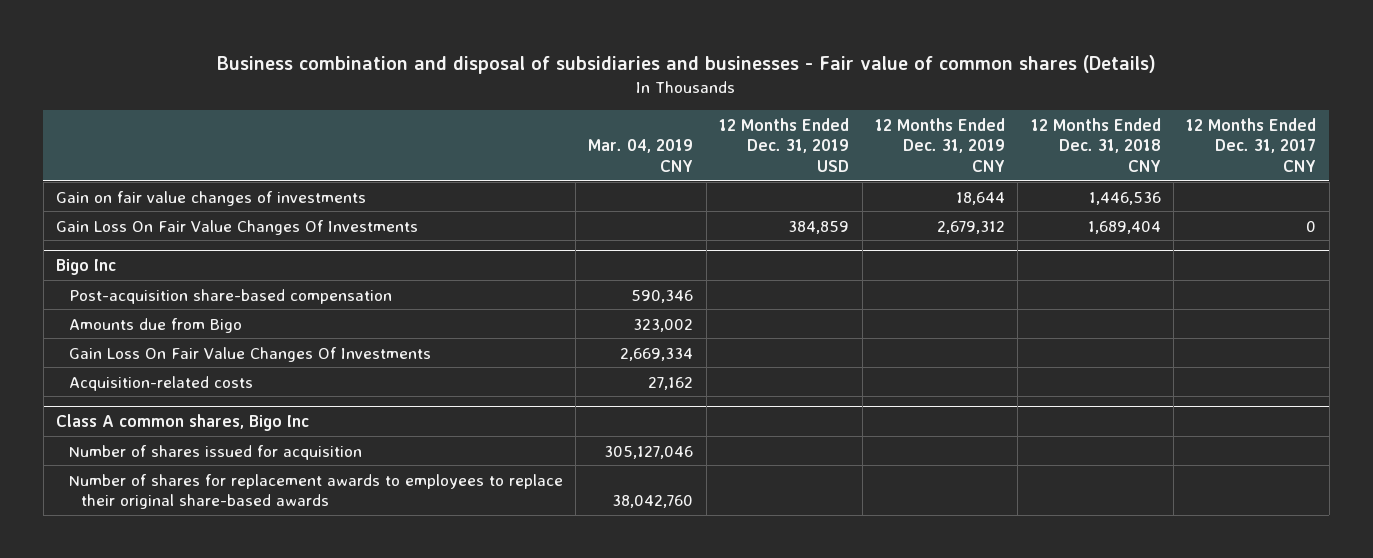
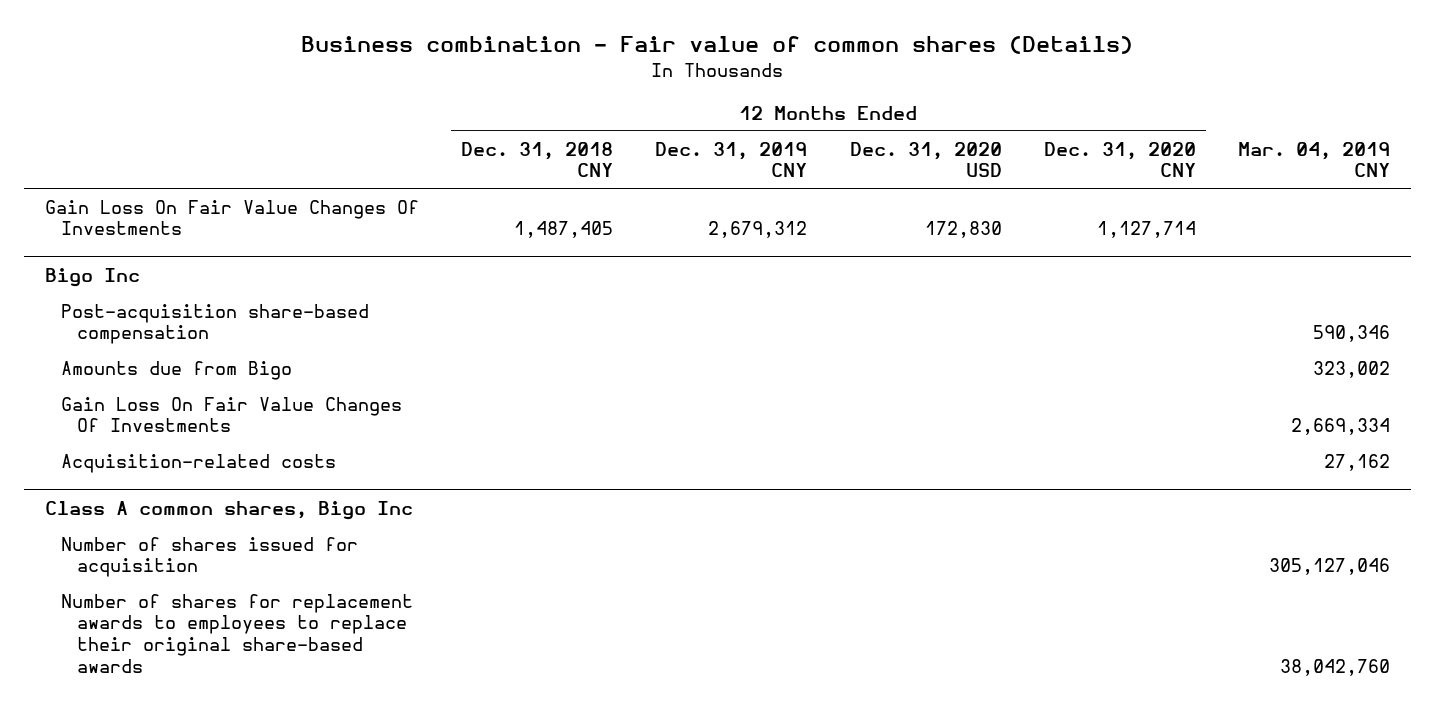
- Business combination and disposal of subsidiaries and businesses - Fair value of common shares (Details)
+ Business combination - Fair value of common shares (Details)
- | Mar. 04, 2019 CNY | 12 Months Ended Dec. 31, 2019 USD | 12 Months Ended Dec. 31, 2019 CNY | 12 Months Ended Dec. 31, 2018 CNY | 12 Months Ended Dec. 31, 2017 CNY
+ | 12 Months Ended Dec. 31, 2018 CNY | 12 Months Ended Dec. 31, 2019 CNY | 12 Months Ended Dec. 31, 2020 USD | 12 Months Ended Dec. 31, 2020 CNY | Mar. 04, 2019 CNY
- Gain on fair value changes of investments | | | 18,644 | 1,446,536 |
- Gain Loss On Fair Value Changes Of Investments | | 384,859 | 2,679,312 | 1,689,404 | 0
+ Gain Loss On Fair Value Changes Of Investments | 1,487,405 | 2,679,312 | 172,830 | 1,127,714 |

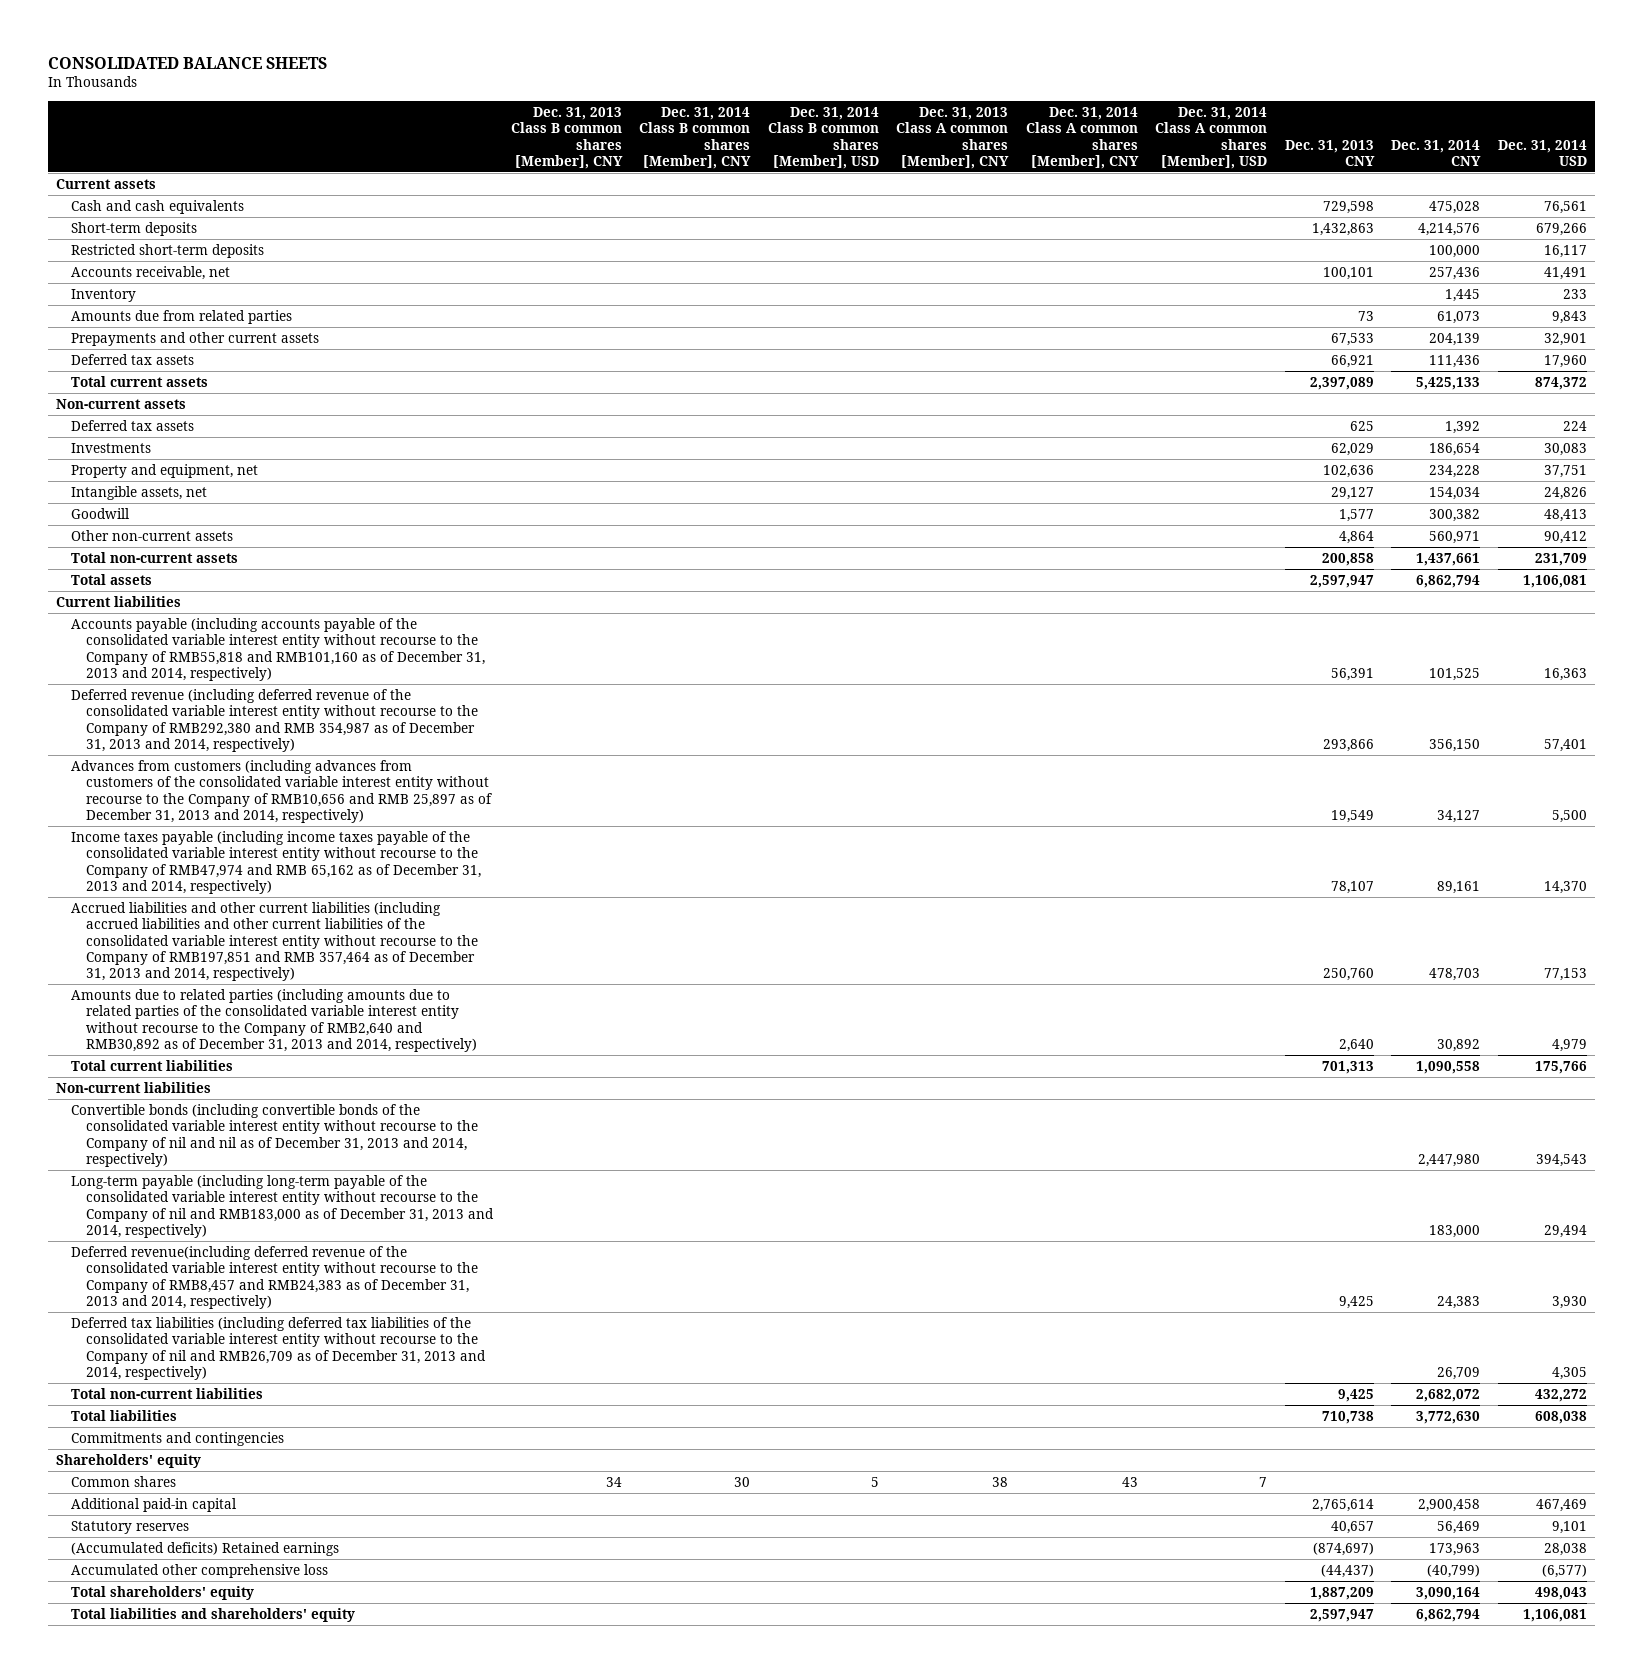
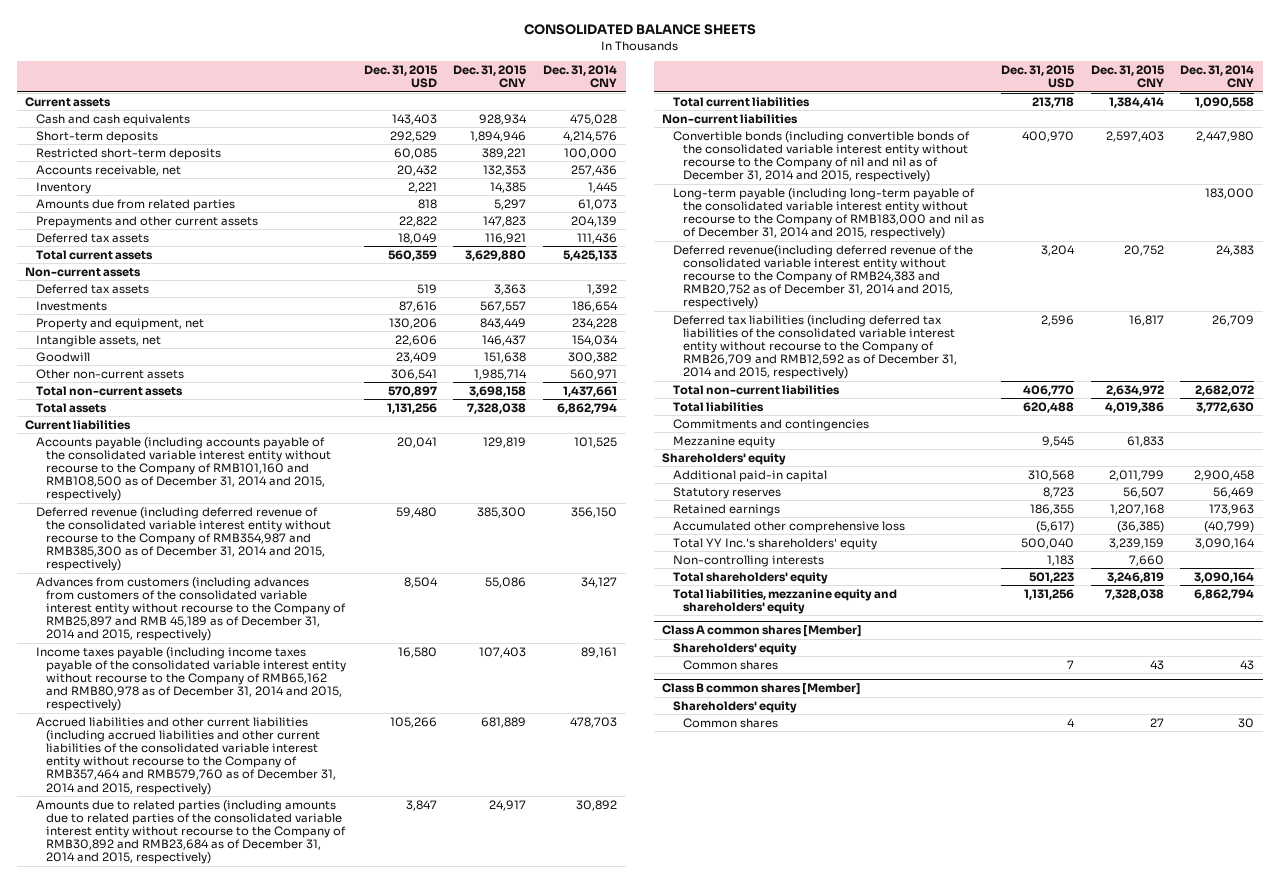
- | Dec. 31, 2013 Class B common shares [Member], CNY | Dec. 31, 2014 Class B common shares [Member], CNY | Dec. 31, 2014 Class B common shares [Member], USD | Dec. 31, 2013 Class A common shares [Member], CNY | Dec. 31, 2014 Class A common shares [Member], CNY | Dec. 31, 2014 Class A common shares [Member], USD | Dec. 31, 2013 CNY | Dec. 31, 2014 CNY | Dec. 31, 2014 USD
+ | Dec. 31, 2015 USD | Dec. 31, 2015 CNY | Dec. 31, 2014 CNY
- Accounts payable (including accounts payable of the consolidated variable interest entity without recourse to the Company of RMB55,818 and RMB101,160 as of December 31, 2013 and 2014, respectively) | | | | | | | 56,391 | 101,525 | 16,363
- Deferred revenue (including deferred revenue of the consolidated variable interest entity without recourse to the Company of RMB292,380 and RMB 354,987 as of December 31, 2013 and 2014, respectively) | | | | | | | 293,866 | 356,150 | 57,401
- Advances from customers (including advances from customers of the consolidated variable interest entity without recourse to the Company of RMB10,656 and RMB 25,897 as of December 31, 2013 and 2014, respectively) | | | | | | | 19,549 | 34,127 | 5,500
- Income taxes payable (including income taxes payable of the consolidated variable interest entity without recourse to the Company of RMB47,974 and RMB 65,162 as of December 31, 2013 and 2014, respectively) | | | | | | | 78,107 | 89,161 | 14,370
- Accrued liabilities and other current liabilities (including accrued liabilities and other current liabilities of the consolidated variable interest entity without recourse to the Company of RMB197,851 and RMB 357,464 as of December 31, 2013 and 2014, respectively) | | | | | | | 250,760 | 478,703 | 77,153
- Amounts due to related parties (including amounts due to related parties of the consolidated variable interest entity without recourse to the Company of RMB2,640 and RMB30,892 as of December 31, 2013 and 2014, respectively) | | | | | | | 2,640 | 30,892 | 4,979
+ Accounts payable (including accounts payable of the consolidated variable interest entity without recourse to the Company of RMB101,160 and RMB108,500 as of December 31, 2014 and 2015, respectively) | 20,041 | 129,819 | 101,525
+ Deferred revenue (including deferred revenue of the consolidated variable interest entity without recourse to the Company of RMB354,987 and RMB385,300 as of December 31, 2014 and 2015, respectively) | 59,480 | 385,300 | 356,150
+ Advances from customers (including advances from customers of the consolidated variable interest entity without recourse to the Company of RMB25,897 and RMB 45,189 as of December 31, 2014 and 2015, respectively) | 8,504 | 55,086 | 34,127
+ Income taxes payable (including income taxes payable of the consolidated variable interest entity without recourse to the Company of RMB65,162 and RMB80,978 as of December 31, 2014 and 2015, respectively) | 16,580 | 107,403 | 89,161
+ Accrued liabilities and other current liabilities (including accrued liabilities and other current liabilities of the consolidated variable interest entity without recourse to the Company of RMB357,464 and RMB579,760 as of December 31, 2014 and 2015, respectively) | 105,266 | 681,889 | 478,703
+ Amounts due to related parties (including amounts due to related parties of the consolidated variable interest entity without recourse to the Company of RMB30,892 and RMB23,684 as of December 31, 2014 and 2015, respectively) | 3,847 | 24,917 | 30,892
- Convertible bonds (including convertible bonds of the consolidated variable interest entity without recourse to the Company of nil and nil as of December 31, 2013 and 2014, respectively) | | | | | | | | 2,447,980 | 394,543
- Long-term payable (including long-term payable of the consolidated variable interest entity without recourse to the Company of nil and RMB183,000 as of December 31, 2013 and 2014, respectively) | | | | | | | | 183,000 | 29,494
- Deferred revenue(including deferred revenue of the consolidated variable interest entity without recourse to the Company of RMB8,457 and RMB24,383 as of December 31, 2013 and 2014, respectively) | | | | | | | 9,425 | 24,383 | 3,930
- Deferred tax liabilities (including deferred tax liabilities of the consolidated variable interest entity without recourse to the Company of nil and RMB26,709 as of December 31, 2013 and 2014, respectively) | | | | | | | | 26,709 | 4,305
+ Convertible bonds (including convertible bonds of the consolidated variable interest entity without recourse to the Company of nil and nil as of December 31, 2014 and 2015, respectively) | 400,970 | 2,597,403 | 2,447,980
+ Long-term payable (including long-term payable of the consolidated variable interest entity without recourse to the Company of RMB183,000 and nil as of December 31, 2014 and 2015, respectively) | | | 183,000
+ Deferred revenue(including deferred revenue of the consolidated variable interest entity without recourse to the Company of RMB24,383 and RMB20,752 as of December 31, 2014 and 2015, respectively) | 3,204 | 20,752 | 24,383
+ Deferred tax liabilities (including deferred tax liabilities of the consolidated variable interest entity without recourse to the Company of RMB26,709 and RMB12,592 as of December 31, 2014 and 2015, respectively) | 2,596 | 16,817 | 26,709
+ Mezzanine equity | 9,545 | 61,833 |
- Common shares | 34 | 30 | 5 | 38 | 43 | 7 | | |
- (Accumulated deficits) Retained earnings | | | | | | | (874,697) | 173,963 | 28,038
+ Retained earnings | 186,355 | 1,207,168 | 173,963
+ Total YY Inc.'s shareholders' equity | 500,040 | 3,239,159 | 3,090,164
+ Non-controlling interests | 1,183 | 7,660 |
- Total liabilities and shareholders' equity | | | | | | | 2,597,947 | 6,862,794 | 1,106,081
+ Total liabilities, mezzanine equity and shareholders' equity | 1,131,256 | 7,328,038 | 6,862,794
+ Class A common shares [Member]
+ Shareholders' equity
+ Common shares | 7 | 43 | 43
+ Class B common shares [Member]
+ Shareholders' equity
+ Common shares | 4 | 27 | 30

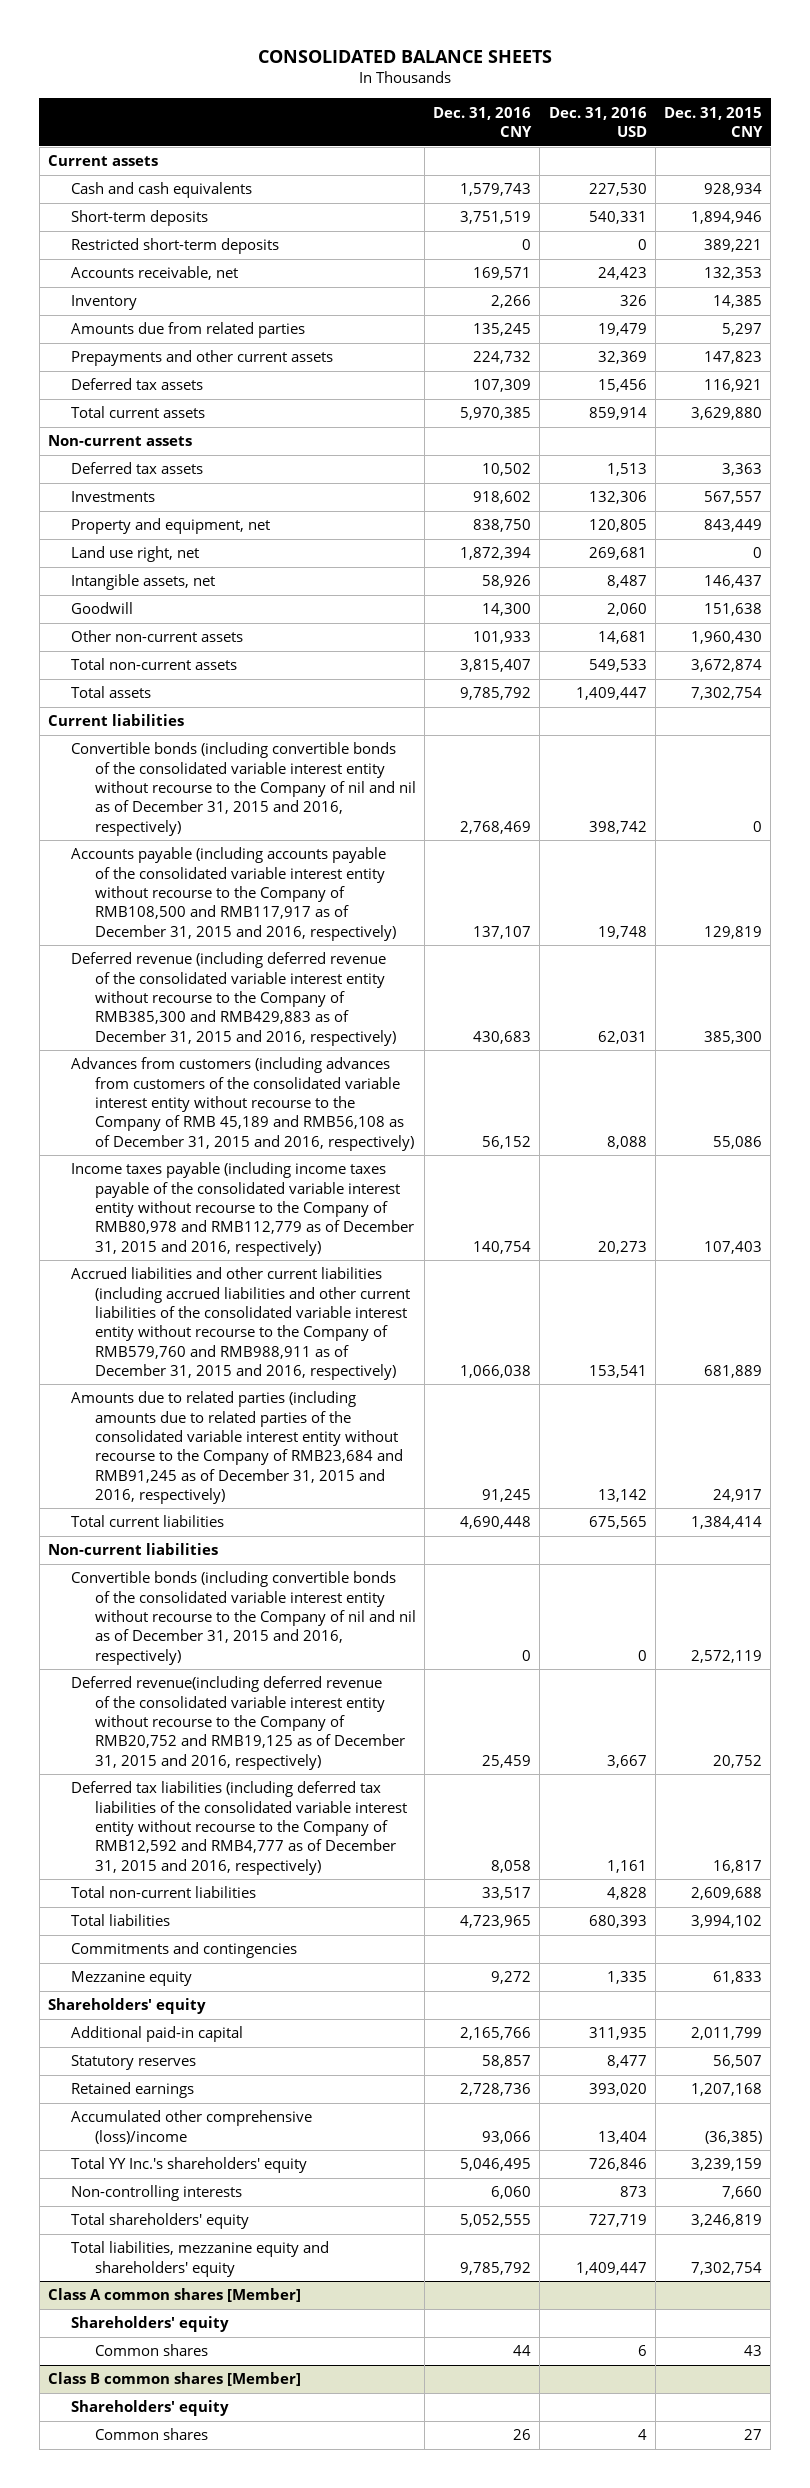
- | Dec. 31, 2015 USD | Dec. 31, 2015 CNY | Dec. 31, 2014 CNY
+ | Dec. 31, 2016 CNY | Dec. 31, 2016 USD | Dec. 31, 2015 CNY
+ Land use right, net | 1,872,394 | 269,681 | 0
- Other non-current assets | 306,541 | 1,985,714 | 560,971
- Total non-current assets | 570,897 | 3,698,158 | 1,437,661
- Total assets | 1,131,256 | 7,328,038 | 6,862,794
+ Other non-current assets | 101,933 | 14,681 | 1,960,430
+ Total non-current assets | 3,815,407 | 549,533 | 3,672,874
+ Total assets | 9,785,792 | 1,409,447 | 7,302,754
- Accounts payable (including accounts payable of the consolidated variable interest entity without recourse to the Company of RMB101,160 and RMB108,500 as of December 31, 2014 and 2015, respectively) | 20,041 | 129,819 | 101,525
- Deferred revenue (including deferred revenue of the consolidated variable interest entity without recourse to the Company of RMB354,987 and RMB385,300 as of December 31, 2014 and 2015, respectively) | 59,480 | 385,300 | 356,150
- Advances from customers (including advances from customers of the consolidated variable interest entity without recourse to the Company of RMB25,897 and RMB 45,189 as of December 31, 2014 and 2015, respectively) | 8,504 | 55,086 | 34,127
- Income taxes payable (including income taxes payable of the consolidated variable interest entity without recourse to the Company of RMB65,162 and RMB80,978 as of December 31, 2014 and 2015, respectively) | 16,580 | 107,403 | 89,161
- Accrued liabilities and other current liabilities (including accrued liabilities and other current liabilities of the consolidated variable interest entity without recourse to the Company of RMB357,464 and RMB579,760 as of December 31, 2014 and 2015, respectively) | 105,266 | 681,889 | 478,703
- Amounts due to related parties (including amounts due to related parties of the consolidated variable interest entity without recourse to the Company of RMB30,892 and RMB23,684 as of December 31, 2014 and 2015, respectively) | 3,847 | 24,917 | 30,892
+ Convertible bonds (including convertible bonds of the consolidated variable interest entity without recourse to the Company of nil and nil as of December 31, 2015 and 2016, respectively) | 2,768,469 | 398,742 | 0
+ Accounts payable (including accounts payable of the consolidated variable interest entity without recourse to the Company of RMB108,500 and RMB117,917 as of December 31, 2015 and 2016, respectively) | 137,107 | 19,748 | 129,819
+ Deferred revenue (including deferred revenue of the consolidated variable interest entity without recourse to the Company of RMB385,300 and RMB429,883 as of December 31, 2015 and 2016, respectively) | 430,683 | 62,031 | 385,300
+ Advances from customers (including advances from customers of the consolidated variable interest entity without recourse to the Company of RMB 45,189 and RMB56,108 as of December 31, 2015 and 2016, respectively) | 56,152 | 8,088 | 55,086
+ Income taxes payable (including income taxes payable of the consolidated variable interest entity without recourse to the Company of RMB80,978 and RMB112,779 as of December 31, 2015 and 2016, respectively) | 140,754 | 20,273 | 107,403
+ Accrued liabilities and other current liabilities (including accrued liabilities and other current liabilities of the consolidated variable interest entity without recourse to the Company of RMB579,760 and RMB988,911 as of December 31, 2015 and 2016, respectively) | 1,066,038 | 153,541 | 681,889
+ Amounts due to related parties (including amounts due to related parties of the consolidated variable interest entity without recourse to the Company of RMB23,684 and RMB91,245 as of December 31, 2015 and 2016, respectively) | 91,245 | 13,142 | 24,917
- Convertible bonds (including convertible bonds of the consolidated variable interest entity without recourse to the Company of nil and nil as of December 31, 2014 and 2015, respectively) | 400,970 | 2,597,403 | 2,447,980
- Long-term payable (including long-term payable of the consolidated variable interest entity without recourse to the Company of RMB183,000 and nil as of December 31, 2014 and 2015, respectively) | | | 183,000
- Deferred revenue(including deferred revenue of the consolidated variable interest entity without recourse to the Company of RMB24,383 and RMB20,752 as of December 31, 2014 and 2015, respectively) | 3,204 | 20,752 | 24,383
- Deferred tax liabilities (including deferred tax liabilities of the consolidated variable interest entity without recourse to the Company of RMB26,709 and RMB12,592 as of December 31, 2014 and 2015, respectively) | 2,596 | 16,817 | 26,709
- Total non-current liabilities | 406,770 | 2,634,972 | 2,682,072
- Total liabilities | 620,488 | 4,019,386 | 3,772,630
+ Convertible bonds (including convertible bonds of the consolidated variable interest entity without recourse to the Company of nil and nil as of December 31, 2015 and 2016, respectively) | 0 | 0 | 2,572,119
+ Deferred revenue(including deferred revenue of the consolidated variable interest entity without recourse to the Company of RMB20,752 and RMB19,125 as of December 31, 2015 and 2016, respectively) | 25,459 | 3,667 | 20,752
+ Deferred tax liabilities (including deferred tax liabilities of the consolidated variable interest entity without recourse to the Company of RMB12,592 and RMB4,777 as of December 31, 2015 and 2016, respectively) | 8,058 | 1,161 | 16,817
+ Total non-current liabilities | 33,517 | 4,828 | 2,609,688
+ Total liabilities | 4,723,965 | 680,393 | 3,994,102
- Accumulated other comprehensive loss | (5,617) | (36,385) | (40,799)
+ Accumulated other comprehensive (loss)/income | 93,066 | 13,404 | (36,385)
- Total liabilities, mezzanine equity and shareholders' equity | 1,131,256 | 7,328,038 | 6,862,794
+ Total liabilities, mezzanine equity and shareholders' equity | 9,785,792 | 1,409,447 | 7,302,754

